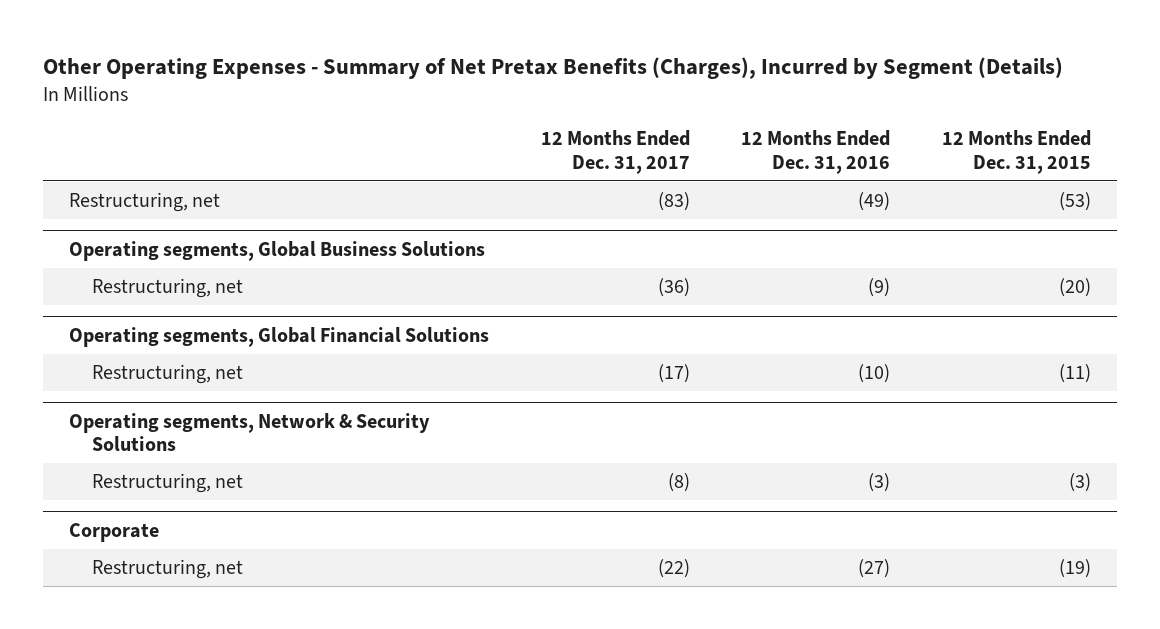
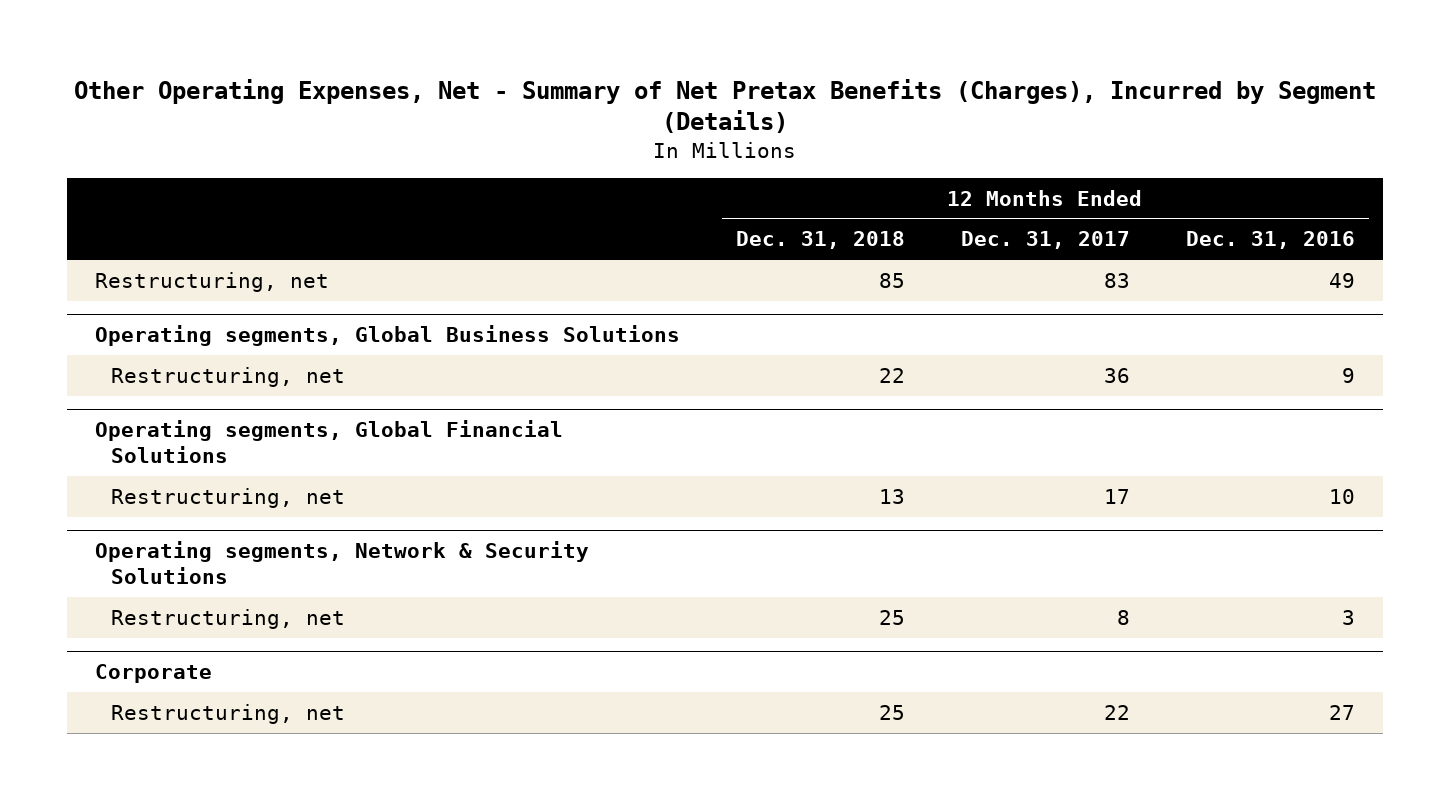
- Other Operating Expenses - Summary of Net Pretax Benefits (Charges), Incurred by Segment (Details)
+ Other Operating Expenses, Net - Summary of Net Pretax Benefits (Charges), Incurred by Segment (Details)
- | 12 Months Ended Dec. 31, 2017 | 12 Months Ended Dec. 31, 2016 | 12 Months Ended Dec. 31, 2015
+ | 12 Months Ended Dec. 31, 2018 | 12 Months Ended Dec. 31, 2017 | 12 Months Ended Dec. 31, 2016
- Restructuring, net | (83) | (49) | (53)
+ Restructuring, net | 85 | 83 | 49
@ Operating segments, Global Business Solutions
- Restructuring, net | (36) | (9) | (20)
+ Restructuring, net | 22 | 36 | 9
@ Operating segments, Global Financial Solutions
- Restructuring, net | (17) | (10) | (11)
+ Restructuring, net | 13 | 17 | 10
@ Operating segments, Network & Security Solutions
- Restructuring, net | (8) | (3) | (3)
+ Restructuring, net | 25 | 8 | 3
@ Corporate
- Restructuring, net | (22) | (27) | (19)
+ Restructuring, net | 25 | 22 | 27

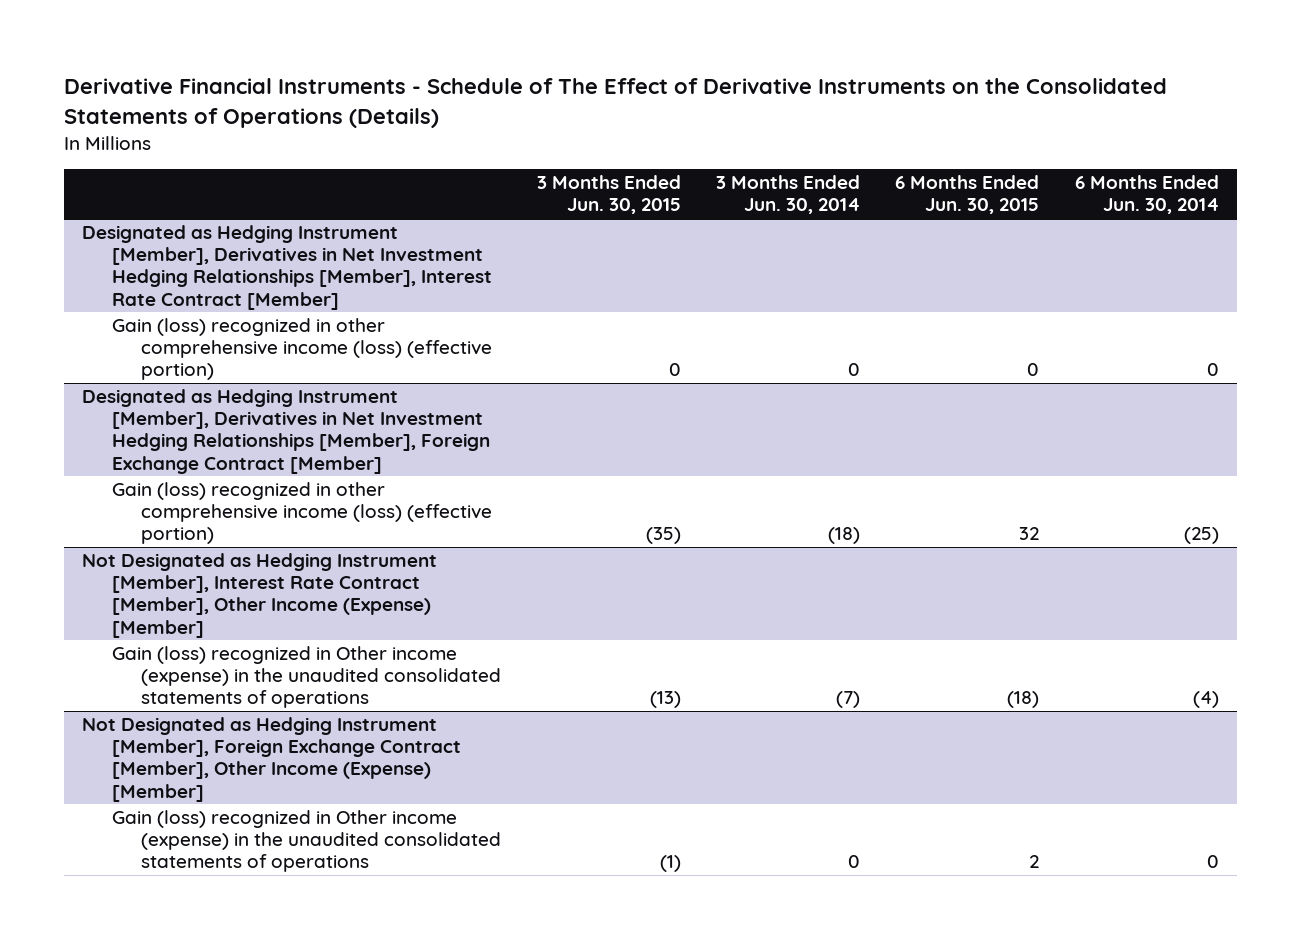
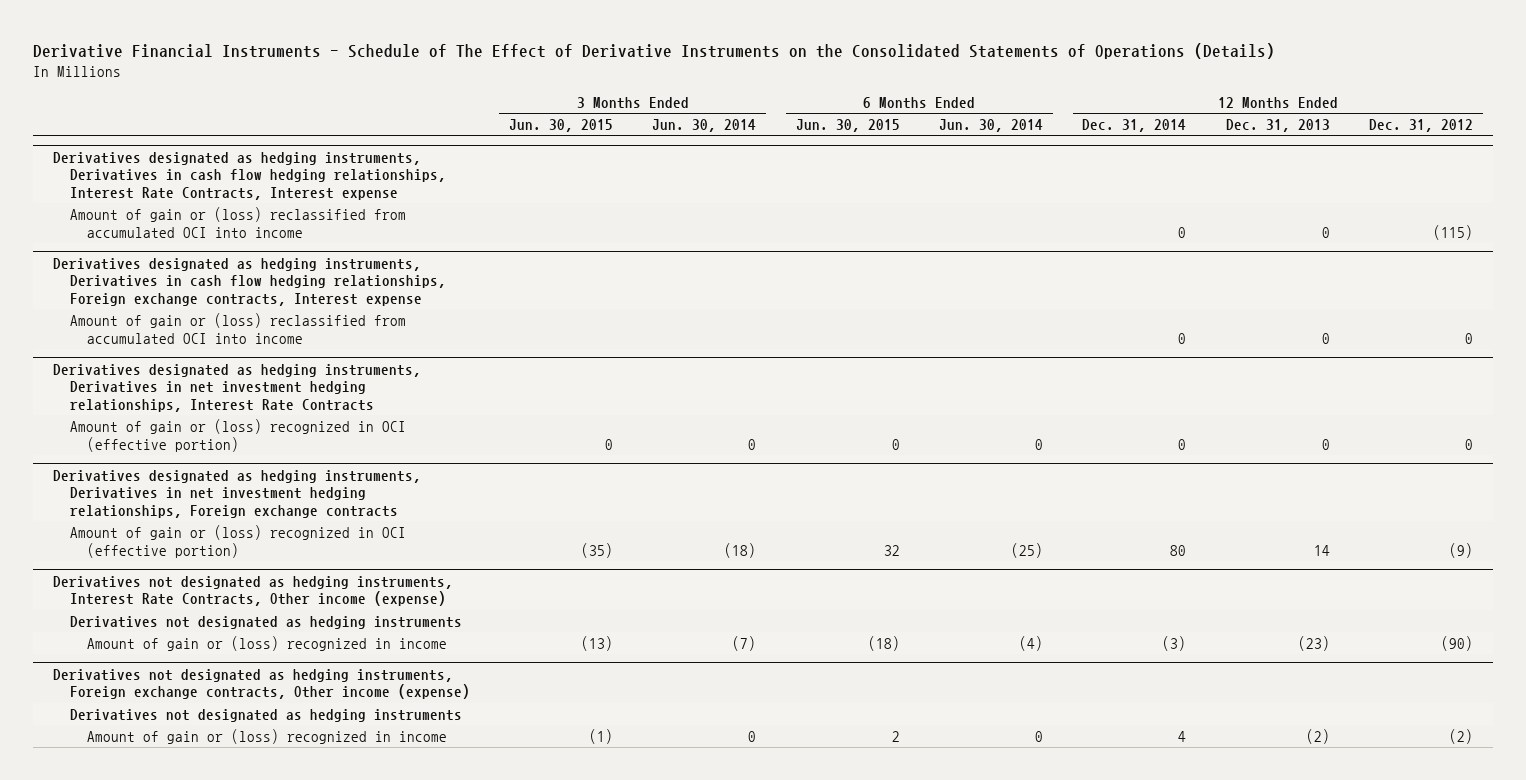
- | 3 Months Ended Jun. 30, 2015 | 3 Months Ended Jun. 30, 2014 | 6 Months Ended Jun. 30, 2015 | 6 Months Ended Jun. 30, 2014
+ | 3 Months Ended Jun. 30, 2015 | 3 Months Ended Jun. 30, 2014 | 6 Months Ended Jun. 30, 2015 | 6 Months Ended Jun. 30, 2014 | 12 Months Ended Dec. 31, 2014 | 12 Months Ended Dec. 31, 2013 | 12 Months Ended Dec. 31, 2012
- Designated as Hedging Instrument [Member], Derivatives in Net Investment Hedging Relationships [Member], Interest Rate Contract [Member]
- Gain (loss) recognized in other comprehensive income (loss) (effective portion) | 0 | 0 | 0 | 0
- Designated as Hedging Instrument [Member], Derivatives in Net Investment Hedging Relationships [Member], Foreign Exchange Contract [Member]
- Gain (loss) recognized in other comprehensive income (loss) (effective portion) | (35) | (18) | 32 | (25)
- Not Designated as Hedging Instrument [Member], Interest Rate Contract [Member], Other Income (Expense) [Member]
- Gain (loss) recognized in Other income (expense) in the unaudited consolidated statements of operations | (13) | (7) | (18) | (4)
- Not Designated as Hedging Instrument [Member], Foreign Exchange Contract [Member], Other Income (Expense) [Member]
- Gain (loss) recognized in Other income (expense) in the unaudited consolidated statements of operations | (1) | 0 | 2 | 0
+ Derivatives designated as hedging instruments, Derivatives in cash flow hedging relationships, Interest Rate Contracts, Interest expense
+ Amount of gain or (loss) reclassified from accumulated OCI into income | | | | | 0 | 0 | (115)
+ Derivatives designated as hedging instruments, Derivatives in cash flow hedging relationships, Foreign exchange contracts, Interest expense
+ Amount of gain or (loss) reclassified from accumulated OCI into income | | | | | 0 | 0 | 0
+ Derivatives designated as hedging instruments, Derivatives in net investment hedging relationships, Interest Rate Contracts
+ Amount of gain or (loss) recognized in OCI (effective portion) | 0 | 0 | 0 | 0 | 0 | 0 | 0
+ Derivatives designated as hedging instruments, Derivatives in net investment hedging relationships, Foreign exchange contracts
+ Amount of gain or (loss) recognized in OCI (effective portion) | (35) | (18) | 32 | (25) | 80 | 14 | (9)
+ Derivatives not designated as hedging instruments, Interest Rate Contracts, Other income (expense)
+ Derivatives not designated as hedging instruments
+ Amount of gain or (loss) recognized in income | (13) | (7) | (18) | (4) | (3) | (23) | (90)
+ Derivatives not designated as hedging instruments, Foreign exchange contracts, Other income (expense)
+ Derivatives not designated as hedging instruments
+ Amount of gain or (loss) recognized in income | (1) | 0 | 2 | 0 | 4 | (2) | (2)

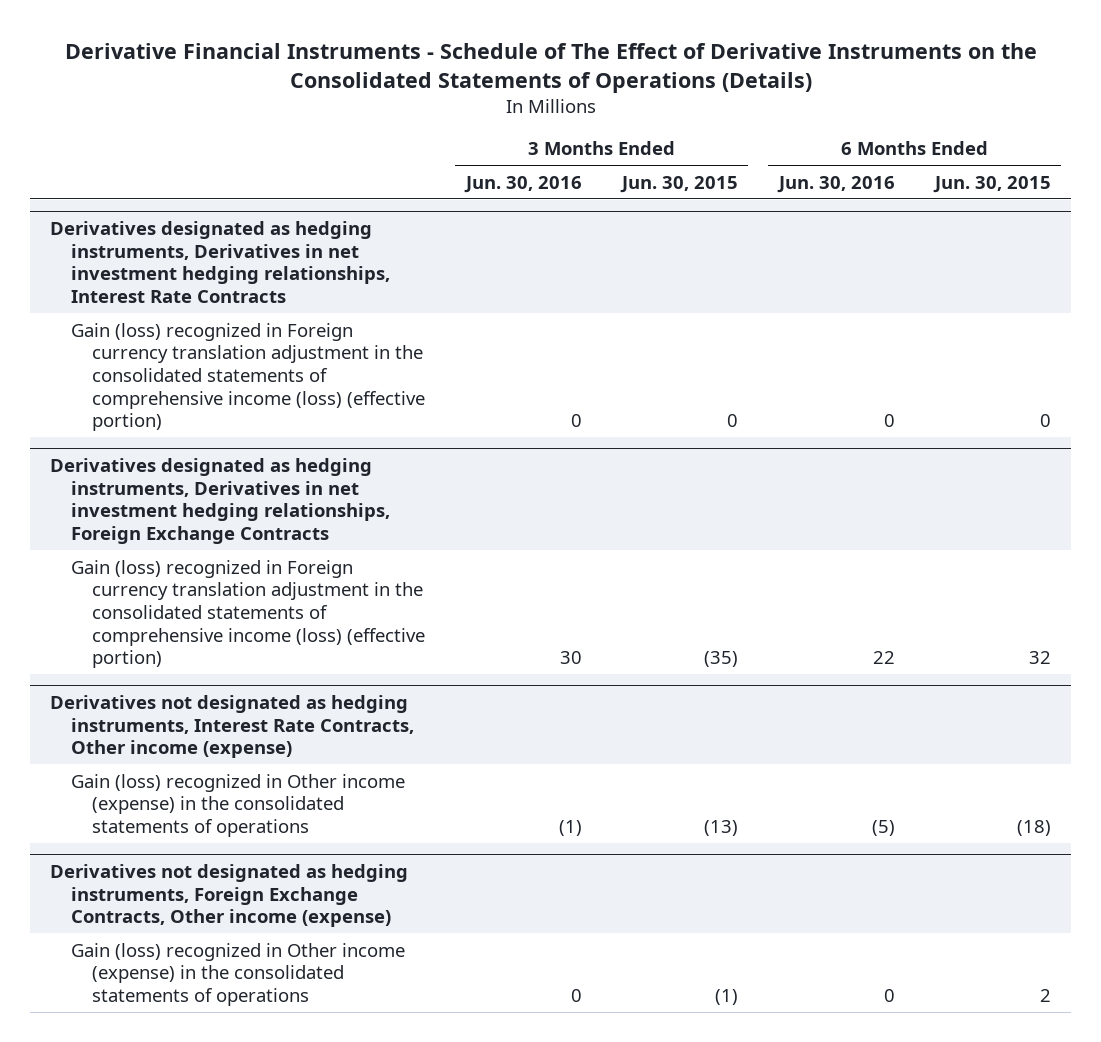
- | 3 Months Ended Jun. 30, 2015 | 3 Months Ended Jun. 30, 2014 | 6 Months Ended Jun. 30, 2015 | 6 Months Ended Jun. 30, 2014 | 12 Months Ended Dec. 31, 2014 | 12 Months Ended Dec. 31, 2013 | 12 Months Ended Dec. 31, 2012
+ | 3 Months Ended Jun. 30, 2016 | 3 Months Ended Jun. 30, 2015 | 6 Months Ended Jun. 30, 2016 | 6 Months Ended Jun. 30, 2015
- Derivatives designated as hedging instruments, Derivatives in cash flow hedging relationships, Interest Rate Contracts, Interest expense
- Amount of gain or (loss) reclassified from accumulated OCI into income | | | | | 0 | 0 | (115)
- Derivatives designated as hedging instruments, Derivatives in cash flow hedging relationships, Foreign exchange contracts, Interest expense
- Amount of gain or (loss) reclassified from accumulated OCI into income | | | | | 0 | 0 | 0
@ Derivatives designated as hedging instruments, Derivatives in net investment hedging relationships, Interest Rate Contracts
- Amount of gain or (loss) recognized in OCI (effective portion) | 0 | 0 | 0 | 0 | 0 | 0 | 0
- Derivatives designated as hedging instruments, Derivatives in net investment hedging relationships, Foreign exchange contracts
- Amount of gain or (loss) recognized in OCI (effective portion) | (35) | (18) | 32 | (25) | 80 | 14 | (9)
@ Derivatives designated as hedging instruments, Derivatives in net investment hedging relationships, Interest Rate Contracts
+ Gain (loss) recognized in Foreign currency translation adjustment in the consolidated statements of comprehensive income (loss) (effective portion) | 0 | 0 | 0 | 0
+ Derivatives designated as hedging instruments, Derivatives in net investment hedging relationships, Foreign Exchange Contracts
+ Gain (loss) recognized in Foreign currency translation adjustment in the consolidated statements of comprehensive income (loss) (effective portion) | 30 | (35) | 22 | 32
@ Derivatives not designated as hedging instruments, Interest Rate Contracts, Other income (expense)
- Derivatives not designated as hedging instruments
- Amount of gain or (loss) recognized in income | (13) | (7) | (18) | (4) | (3) | (23) | (90)
- Derivatives not designated as hedging instruments, Foreign exchange contracts, Other income (expense)
- Derivatives not designated as hedging instruments
- Amount of gain or (loss) recognized in income | (1) | 0 | 2 | 0 | 4 | (2) | (2)
@ Derivatives not designated as hedging instruments, Interest Rate Contracts, Other income (expense)
+ Gain (loss) recognized in Other income (expense) in the consolidated statements of operations | (1) | (13) | (5) | (18)
+ Derivatives not designated as hedging instruments, Foreign Exchange Contracts, Other income (expense)
+ Gain (loss) recognized in Other income (expense) in the consolidated statements of operations | 0 | (1) | 0 | 2

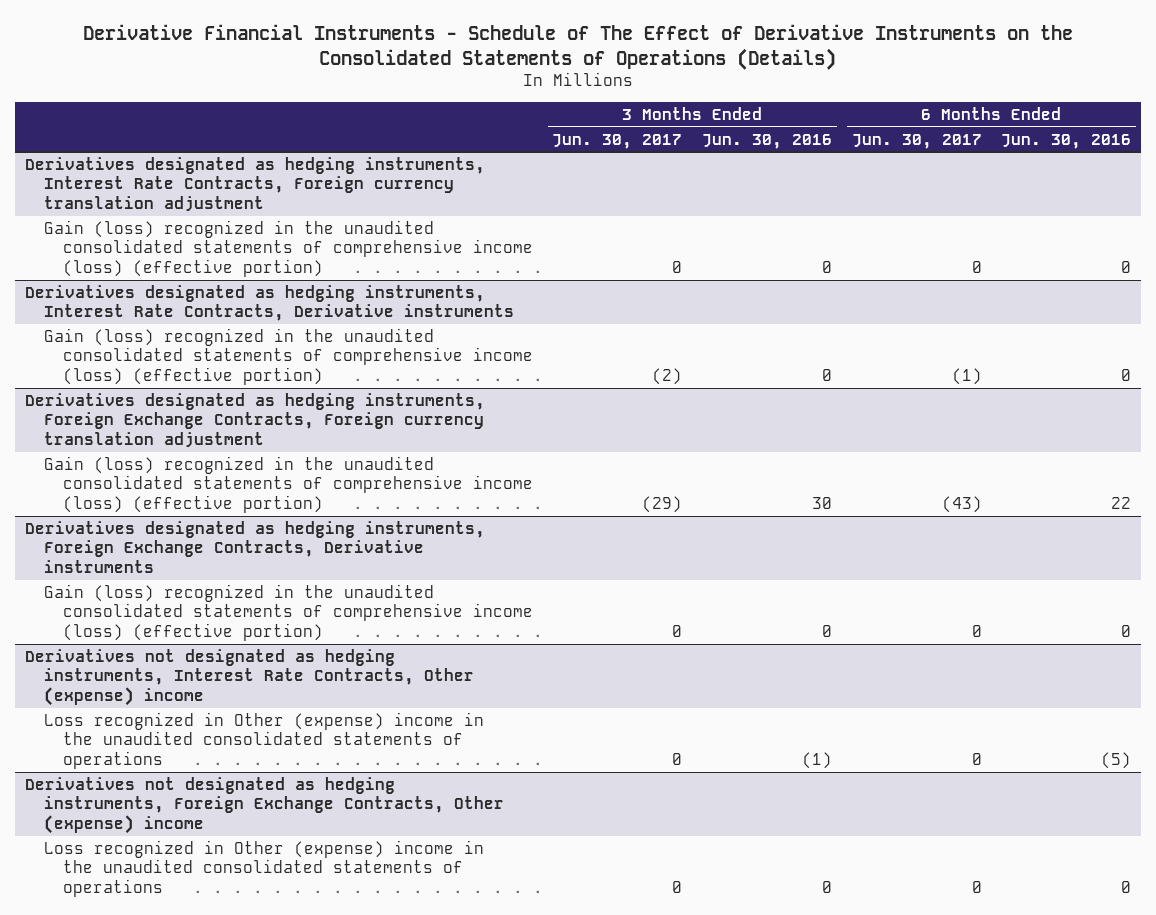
- | 3 Months Ended Jun. 30, 2016 | 3 Months Ended Jun. 30, 2015 | 6 Months Ended Jun. 30, 2016 | 6 Months Ended Jun. 30, 2015
+ | 3 Months Ended Jun. 30, 2017 | 3 Months Ended Jun. 30, 2016 | 6 Months Ended Jun. 30, 2017 | 6 Months Ended Jun. 30, 2016
- Derivatives designated as hedging instruments, Derivatives in net investment hedging relationships, Interest Rate Contracts
- Gain (loss) recognized in Foreign currency translation adjustment in the consolidated statements of comprehensive income (loss) (effective portion) | 0 | 0 | 0 | 0
- Derivatives designated as hedging instruments, Derivatives in net investment hedging relationships, Foreign Exchange Contracts
- Gain (loss) recognized in Foreign currency translation adjustment in the consolidated statements of comprehensive income (loss) (effective portion) | 30 | (35) | 22 | 32
- Derivatives not designated as hedging instruments, Interest Rate Contracts, Other income (expense)
- Gain (loss) recognized in Other income (expense) in the consolidated statements of operations | (1) | (13) | (5) | (18)
- Derivatives not designated as hedging instruments, Foreign Exchange Contracts, Other income (expense)
- Gain (loss) recognized in Other income (expense) in the consolidated statements of operations | 0 | (1) | 0 | 2
+ Derivatives designated as hedging instruments, Interest Rate Contracts, Foreign currency translation adjustment
+ Gain (loss) recognized in the unaudited consolidated statements of comprehensive income (loss) (effective portion) | 0 | 0 | 0 | 0
+ Derivatives designated as hedging instruments, Interest Rate Contracts, Derivative instruments
+ Gain (loss) recognized in the unaudited consolidated statements of comprehensive income (loss) (effective portion) | (2) | 0 | (1) | 0
+ Derivatives designated as hedging instruments, Foreign Exchange Contracts, Foreign currency translation adjustment
+ Gain (loss) recognized in the unaudited consolidated statements of comprehensive income (loss) (effective portion) | (29) | 30 | (43) | 22
+ Derivatives designated as hedging instruments, Foreign Exchange Contracts, Derivative instruments
+ Gain (loss) recognized in the unaudited consolidated statements of comprehensive income (loss) (effective portion) | 0 | 0 | 0 | 0
+ Derivatives not designated as hedging instruments, Interest Rate Contracts, Other (expense) income
+ Loss recognized in Other (expense) income in the unaudited consolidated statements of operations | 0 | (1) | 0 | (5)
+ Derivatives not designated as hedging instruments, Foreign Exchange Contracts, Other (expense) income
+ Loss recognized in Other (expense) income in the unaudited consolidated statements of operations | 0 | 0 | 0 | 0

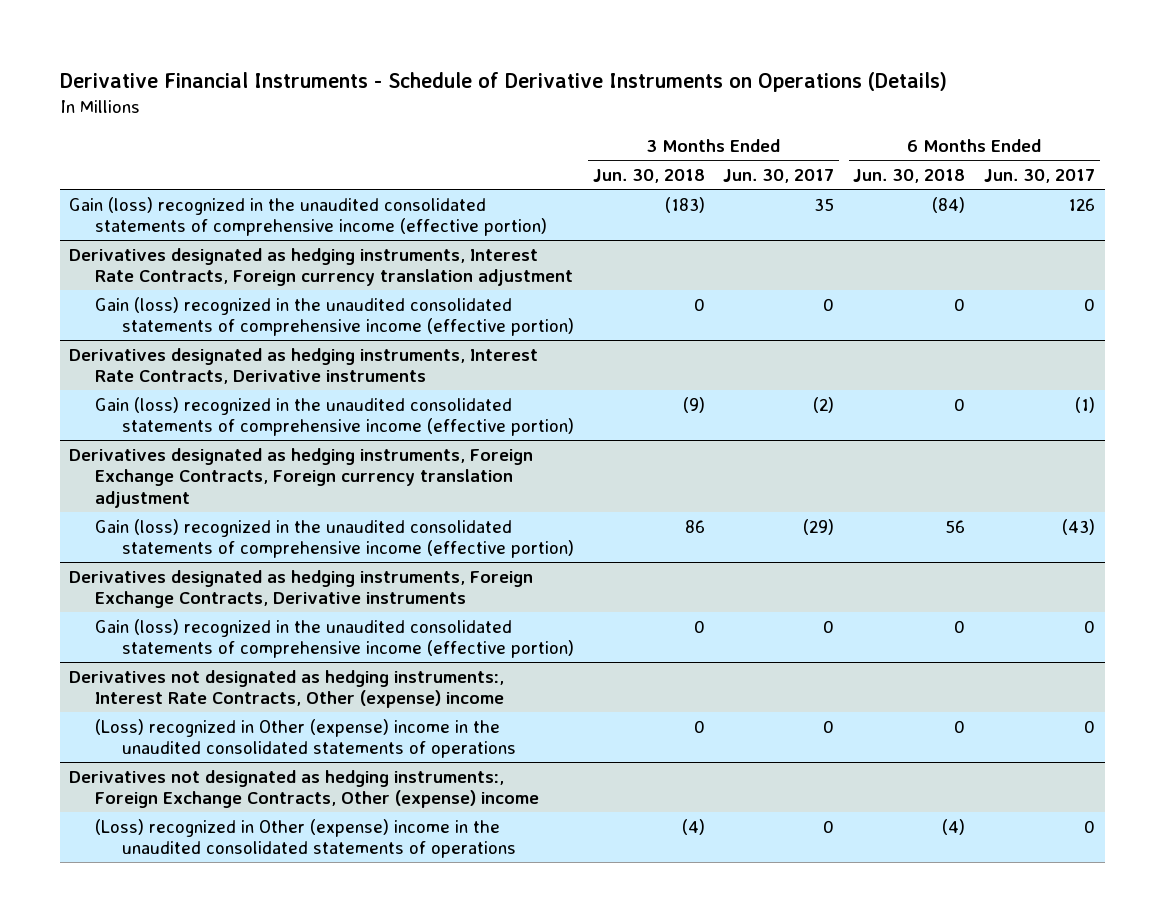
- Derivative Financial Instruments - Schedule of The Effect of Derivative Instruments on the Consolidated Statements of Operations (Details)
+ Derivative Financial Instruments - Schedule of Derivative Instruments on Operations (Details)
- | 3 Months Ended Jun. 30, 2017 | 3 Months Ended Jun. 30, 2016 | 6 Months Ended Jun. 30, 2017 | 6 Months Ended Jun. 30, 2016
+ | 3 Months Ended Jun. 30, 2018 | 3 Months Ended Jun. 30, 2017 | 6 Months Ended Jun. 30, 2018 | 6 Months Ended Jun. 30, 2017
+ Gain (loss) recognized in the unaudited consolidated statements of comprehensive income (effective portion) | (183) | 35 | (84) | 126
@ Derivatives designated as hedging instruments, Interest Rate Contracts, Foreign currency translation adjustment
- Gain (loss) recognized in the unaudited consolidated statements of comprehensive income (loss) (effective portion) | 0 | 0 | 0 | 0
+ Gain (loss) recognized in the unaudited consolidated statements of comprehensive income (effective portion) | 0 | 0 | 0 | 0
@ Derivatives designated as hedging instruments, Interest Rate Contracts, Derivative instruments
- Gain (loss) recognized in the unaudited consolidated statements of comprehensive income (loss) (effective portion) | (2) | 0 | (1) | 0
+ Gain (loss) recognized in the unaudited consolidated statements of comprehensive income (effective portion) | (9) | (2) | 0 | (1)
@ Derivatives designated as hedging instruments, Foreign Exchange Contracts, Foreign currency translation adjustment
- Gain (loss) recognized in the unaudited consolidated statements of comprehensive income (loss) (effective portion) | (29) | 30 | (43) | 22
+ Gain (loss) recognized in the unaudited consolidated statements of comprehensive income (effective portion) | 86 | (29) | 56 | (43)
@ Derivatives designated as hedging instruments, Foreign Exchange Contracts, Derivative instruments
- Gain (loss) recognized in the unaudited consolidated statements of comprehensive income (loss) (effective portion) | 0 | 0 | 0 | 0
- Derivatives not designated as hedging instruments, Interest Rate Contracts, Other (expense) income
- Loss recognized in Other (expense) income in the unaudited consolidated statements of operations | 0 | (1) | 0 | (5)
- Derivatives not designated as hedging instruments, Foreign Exchange Contracts, Other (expense) income
- Loss recognized in Other (expense) income in the unaudited consolidated statements of operations | 0 | 0 | 0 | 0
@ Derivatives designated as hedging instruments, Foreign Exchange Contracts, Derivative instruments
+ Gain (loss) recognized in the unaudited consolidated statements of comprehensive income (effective portion) | 0 | 0 | 0 | 0
+ Derivatives not designated as hedging instruments:, Interest Rate Contracts, Other (expense) income
+ (Loss) recognized in Other (expense) income in the unaudited consolidated statements of operations | 0 | 0 | 0 | 0
+ Derivatives not designated as hedging instruments:, Foreign Exchange Contracts, Other (expense) income
+ (Loss) recognized in Other (expense) income in the unaudited consolidated statements of operations | (4) | 0 | (4) | 0

